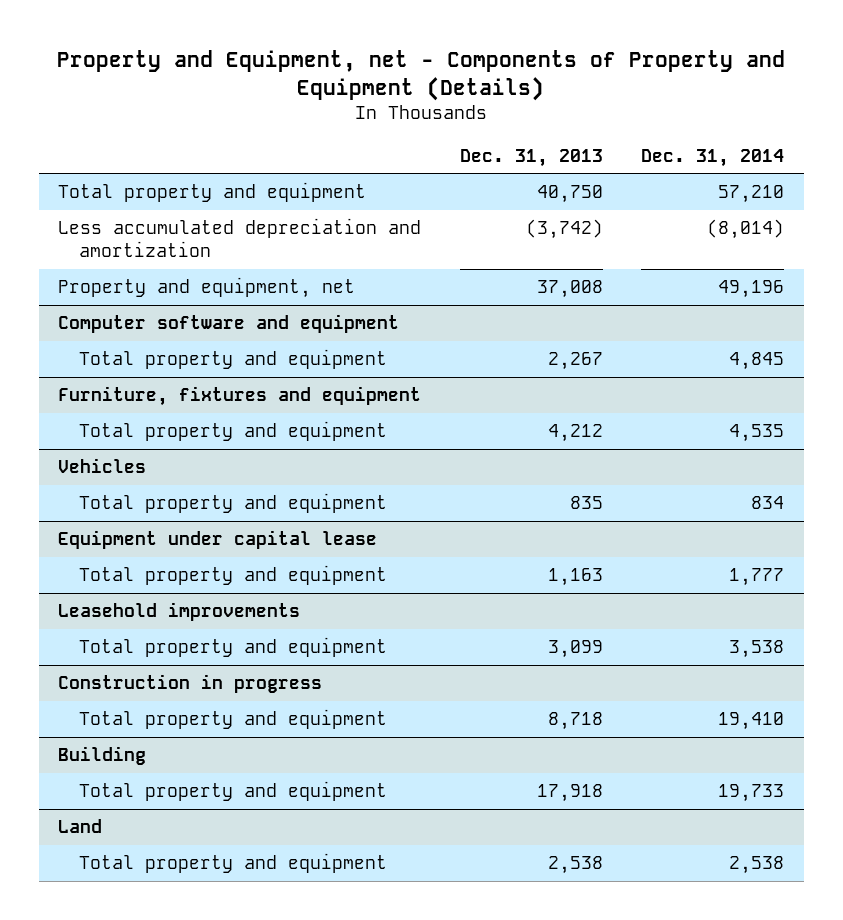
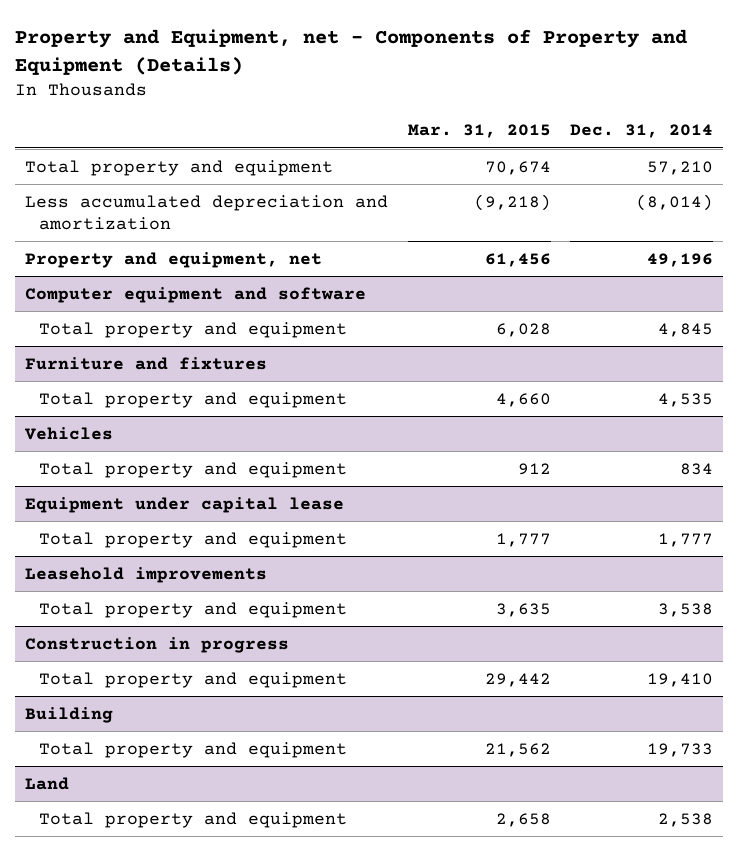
- | Dec. 31, 2013 | Dec. 31, 2014
+ | Mar. 31, 2015 | Dec. 31, 2014
- Computer software and equipment
+ Computer equipment and software
- Furniture, fixtures and equipment
+ Furniture and fixtures

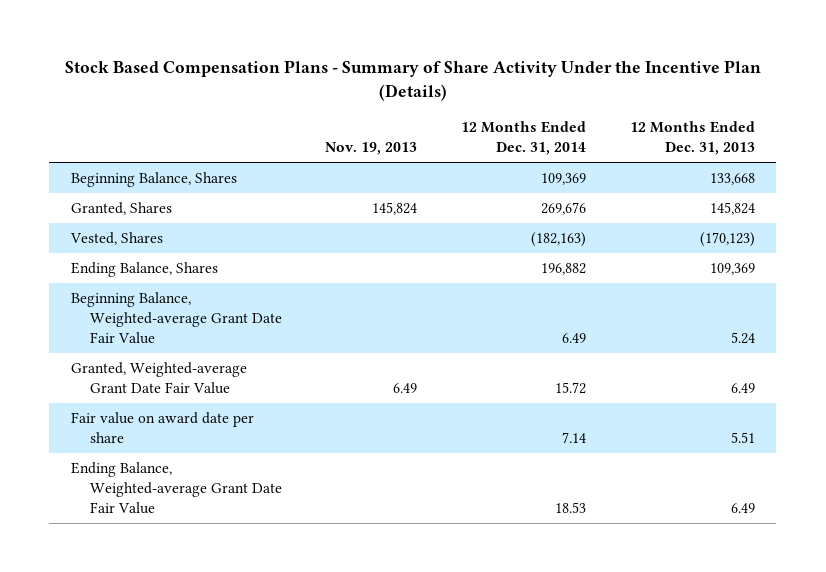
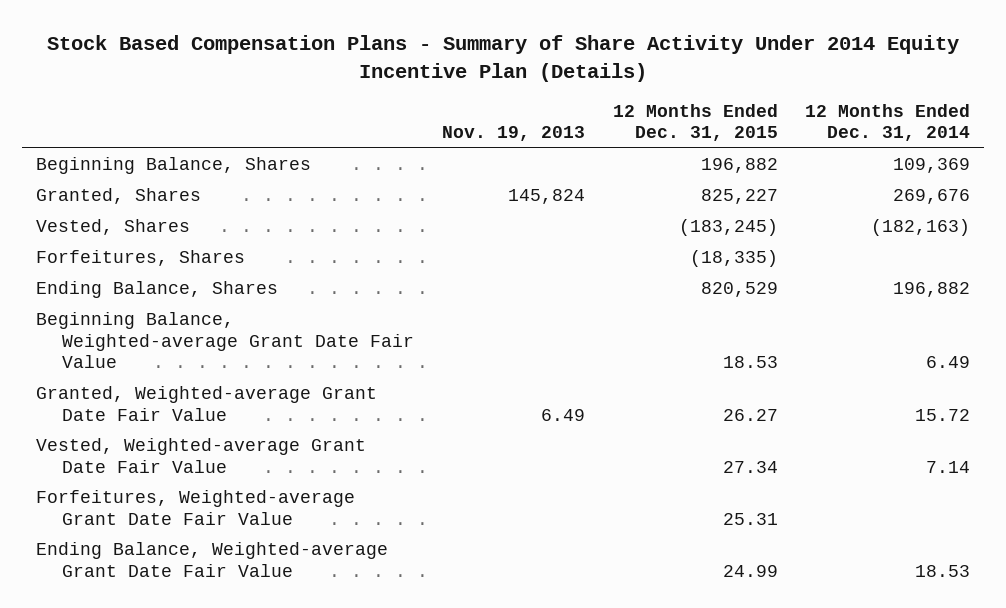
- Stock Based Compensation Plans - Summary of Share Activity Under the Incentive Plan (Details)
+ Stock Based Compensation Plans - Summary of Share Activity Under 2014 Equity Incentive Plan (Details)
- | Nov. 19, 2013 | 12 Months Ended Dec. 31, 2014 | 12 Months Ended Dec. 31, 2013
+ | Nov. 19, 2013 | 12 Months Ended Dec. 31, 2015 | 12 Months Ended Dec. 31, 2014
+ Forfeitures, Shares | | (18,335) |
- Fair value on award date per share | | 7.14 | 5.51
+ Vested, Weighted-average Grant Date Fair Value | | 27.34 | 7.14
+ Forfeitures, Weighted-average Grant Date Fair Value | | 25.31 |

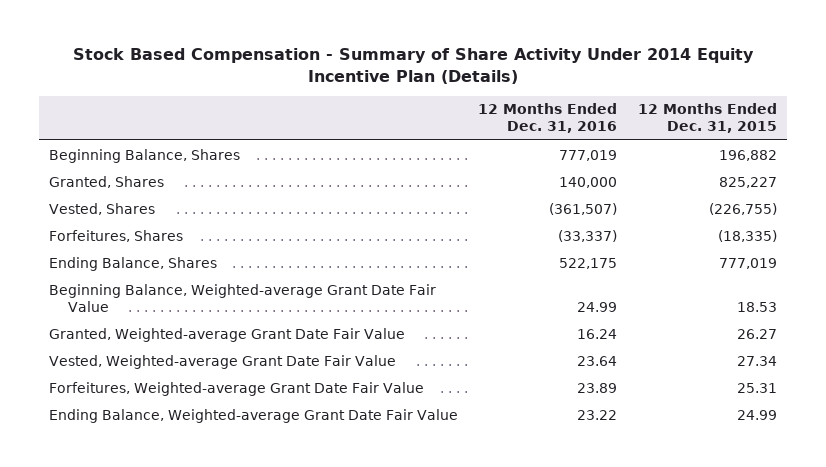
- Stock Based Compensation Plans - Summary of Share Activity Under 2014 Equity Incentive Plan (Details)
+ Stock Based Compensation - Summary of Share Activity Under 2014 Equity Incentive Plan (Details)
- | Nov. 19, 2013 | 12 Months Ended Dec. 31, 2015 | 12 Months Ended Dec. 31, 2014
+ | 12 Months Ended Dec. 31, 2016 | 12 Months Ended Dec. 31, 2015
- Vested, Shares | | (183,245) | (182,163)
+ Vested, Shares | (361,507) | (226,755)
- Ending Balance, Shares | | 820,529 | 196,882
+ Ending Balance, Shares | 522,175 | 777,019

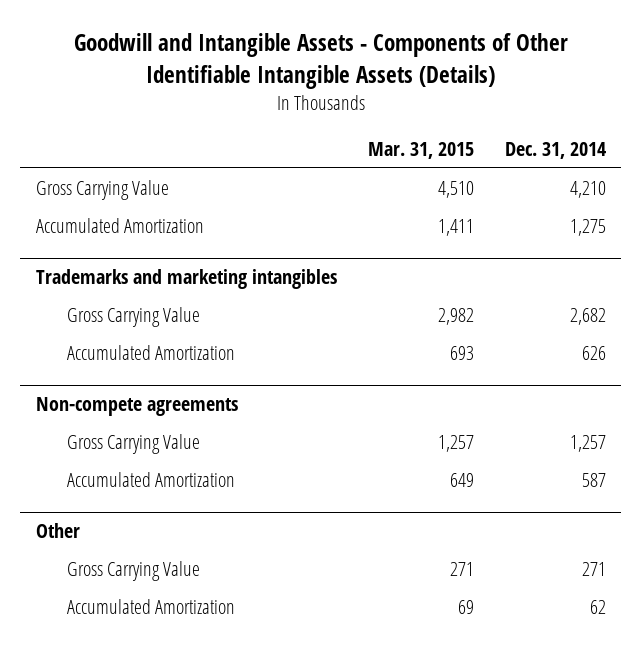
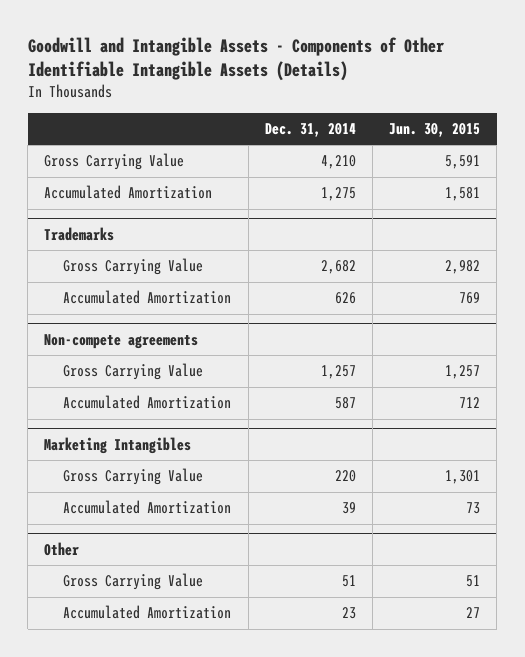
- | Mar. 31, 2015 | Dec. 31, 2014
+ | Dec. 31, 2014 | Jun. 30, 2015
- Trademarks and marketing intangibles
+ Trademarks
+ Marketing Intangibles
+ Gross Carrying Value | 220 | 1,301
+ Accumulated Amortization | 39 | 73
@ Other
- Gross Carrying Value | 271 | 271
- Accumulated Amortization | 69 | 62
+ Gross Carrying Value | 51 | 51
+ Accumulated Amortization | 23 | 27

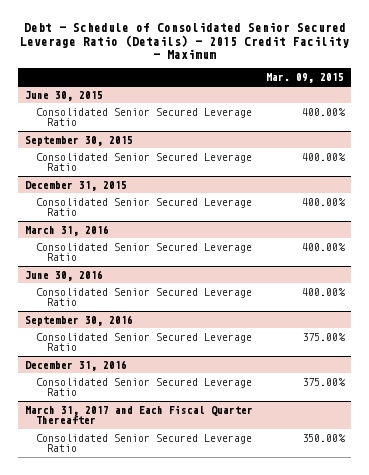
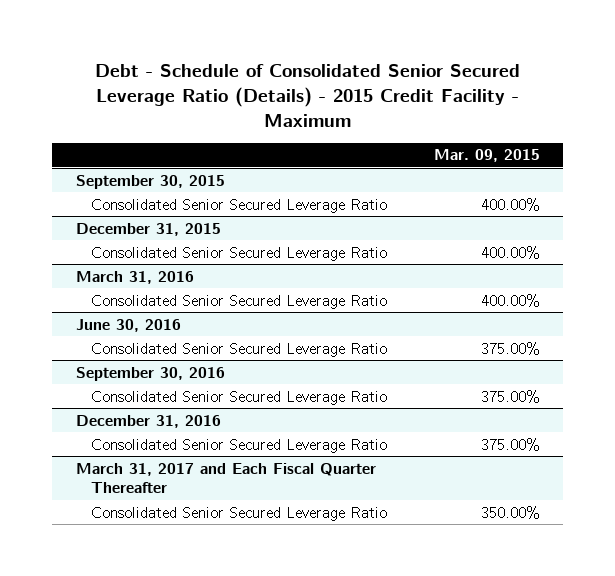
- June 30, 2015
- Consolidated Senior Secured Leverage Ratio | 400.00%
@ June 30, 2016
- Consolidated Senior Secured Leverage Ratio | 400.00%
+ Consolidated Senior Secured Leverage Ratio | 375.00%

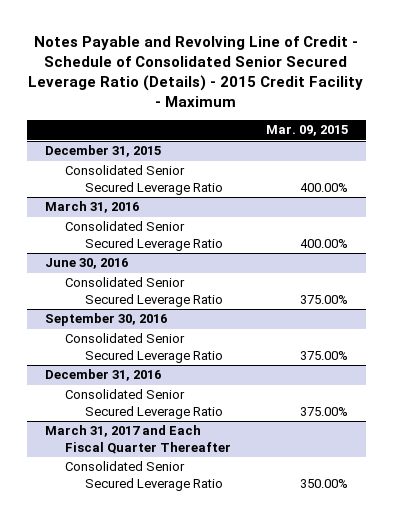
- Debt - Schedule of Consolidated Senior Secured Leverage Ratio (Details) - 2015 Credit Facility - Maximum
+ Notes Payable and Revolving Line of Credit - Schedule of Consolidated Senior Secured Leverage Ratio (Details) - 2015 Credit Facility - Maximum
- September 30, 2015
- Consolidated Senior Secured Leverage Ratio | 400.00%

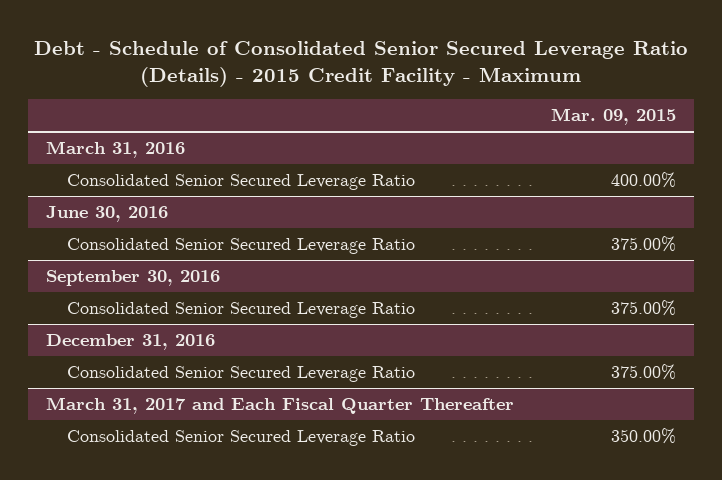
- Notes Payable and Revolving Line of Credit - Schedule of Consolidated Senior Secured Leverage Ratio (Details) - 2015 Credit Facility - Maximum
+ Debt - Schedule of Consolidated Senior Secured Leverage Ratio (Details) - 2015 Credit Facility - Maximum
- December 31, 2015
- Consolidated Senior Secured Leverage Ratio | 400.00%

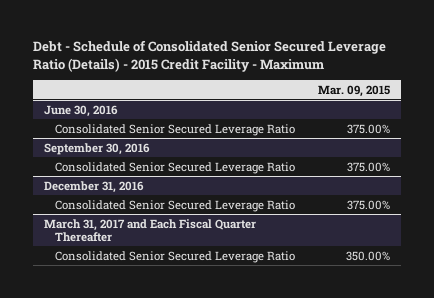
- March 31, 2016
- Consolidated Senior Secured Leverage Ratio | 400.00%

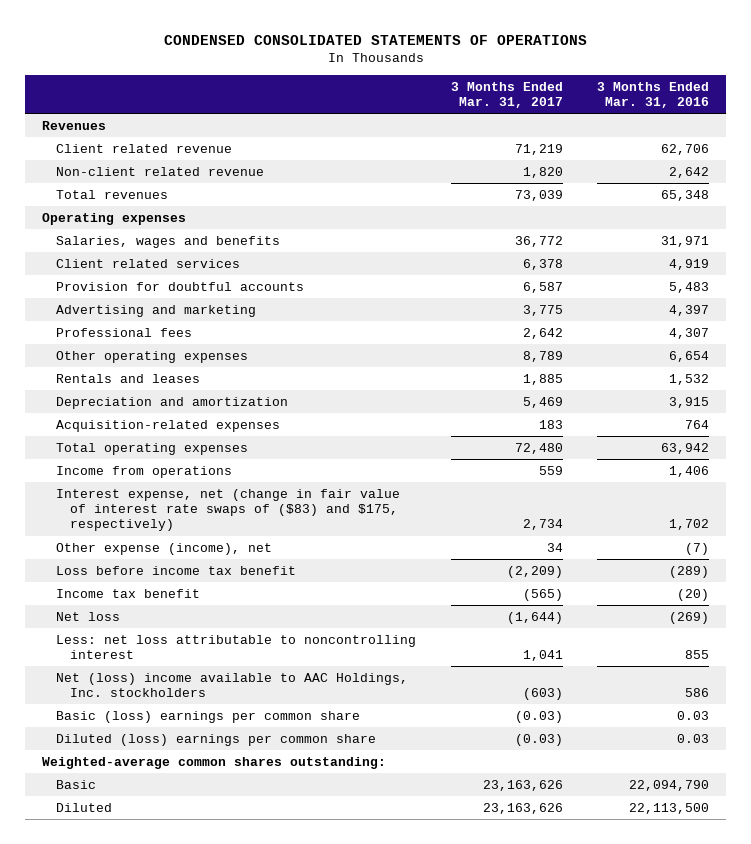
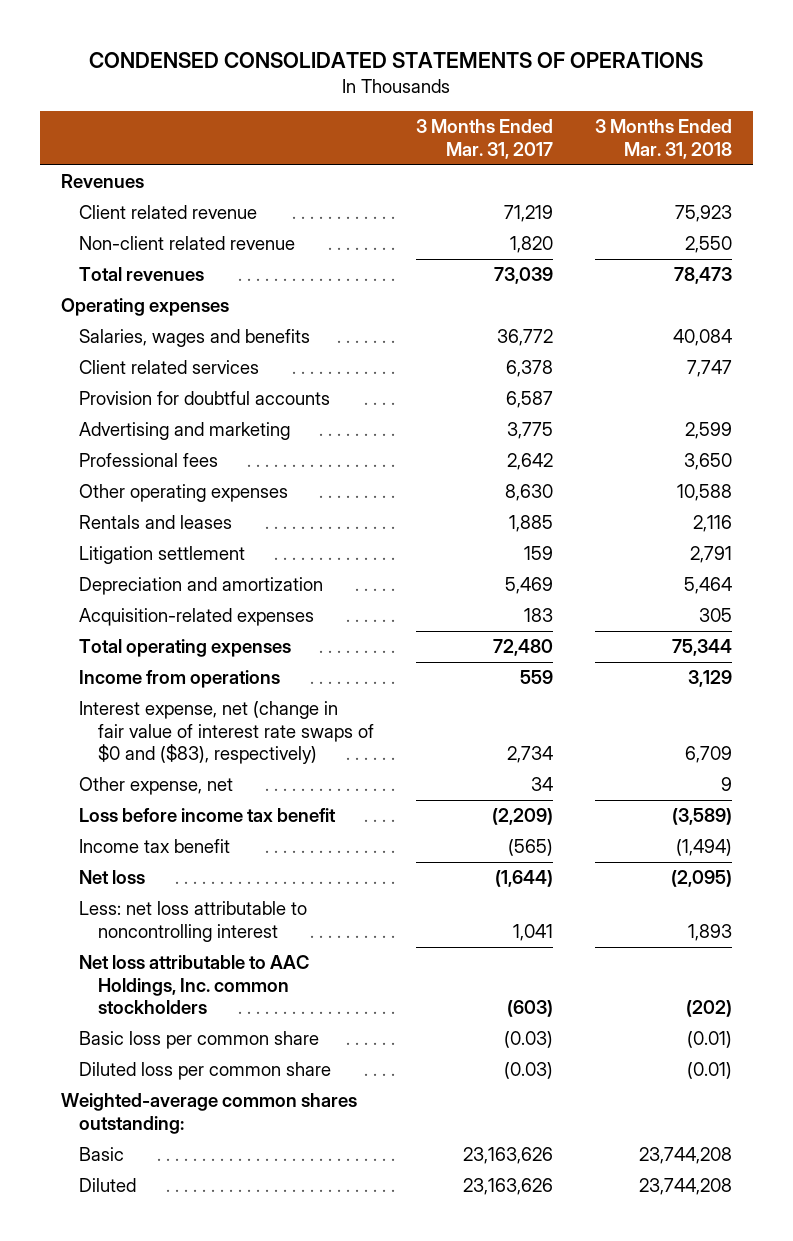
- | 3 Months Ended Mar. 31, 2017 | 3 Months Ended Mar. 31, 2016
+ | 3 Months Ended Mar. 31, 2017 | 3 Months Ended Mar. 31, 2018
- Other operating expenses | 8,789 | 6,654
+ Other operating expenses | 8,630 | 10,588
+ Litigation settlement | 159 | 2,791
- Interest expense, net (change in fair value of interest rate swaps of ($83) and $175, respectively) | 2,734 | 1,702
- Other expense (income), net | 34 | (7)
+ Interest expense, net (change in fair value of interest rate swaps of $0 and ($83), respectively) | 2,734 | 6,709
+ Other expense, net | 34 | 9
- Net (loss) income available to AAC Holdings, Inc. stockholders | (603) | 586
- Basic (loss) earnings per common share | (0.03) | 0.03
- Diluted (loss) earnings per common share | (0.03) | 0.03
+ Net loss attributable to AAC Holdings, Inc. common stockholders | (603) | (202)
+ Basic loss per common share | (0.03) | (0.01)
+ Diluted loss per common share | (0.03) | (0.01)

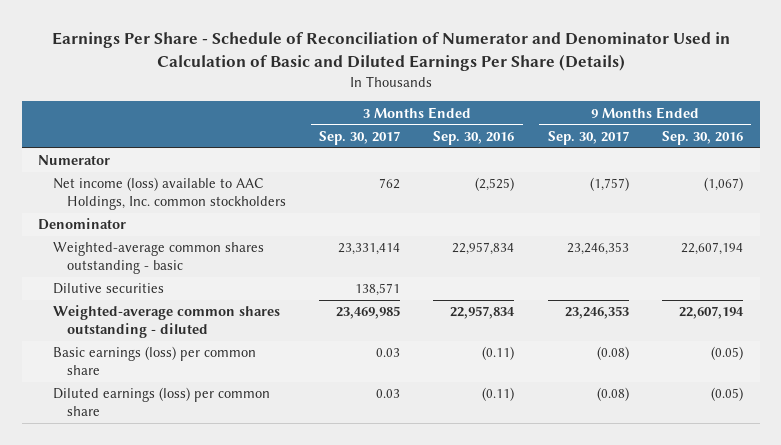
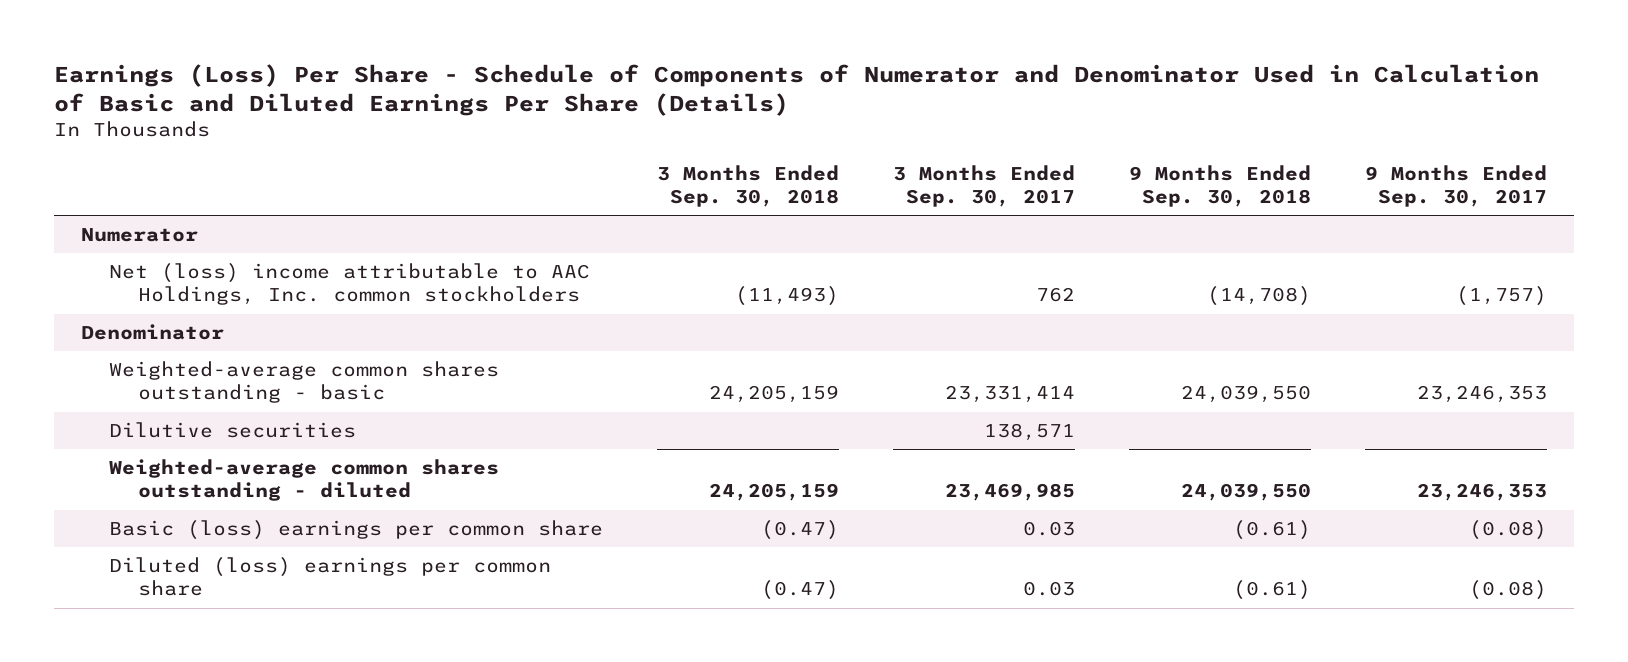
- Earnings Per Share - Schedule of Reconciliation of Numerator and Denominator Used in Calculation of Basic and Diluted Earnings Per Share (Details)
+ Earnings (Loss) Per Share - Schedule of Components of Numerator and Denominator Used in Calculation of Basic and Diluted Earnings Per Share (Details)
- | 3 Months Ended Sep. 30, 2017 | 3 Months Ended Sep. 30, 2016 | 9 Months Ended Sep. 30, 2017 | 9 Months Ended Sep. 30, 2016
+ | 3 Months Ended Sep. 30, 2018 | 3 Months Ended Sep. 30, 2017 | 9 Months Ended Sep. 30, 2018 | 9 Months Ended Sep. 30, 2017
- Net income (loss) available to AAC Holdings, Inc. common stockholders | 762 | (2,525) | (1,757) | (1,067)
+ Net (loss) income attributable to AAC Holdings, Inc. common stockholders | (11,493) | 762 | (14,708) | (1,757)
- Basic earnings (loss) per common share | 0.03 | (0.11) | (0.08) | (0.05)
- Diluted earnings (loss) per common share | 0.03 | (0.11) | (0.08) | (0.05)
+ Basic (loss) earnings per common share | (0.47) | 0.03 | (0.61) | (0.08)
+ Diluted (loss) earnings per common share | (0.47) | 0.03 | (0.61) | (0.08)

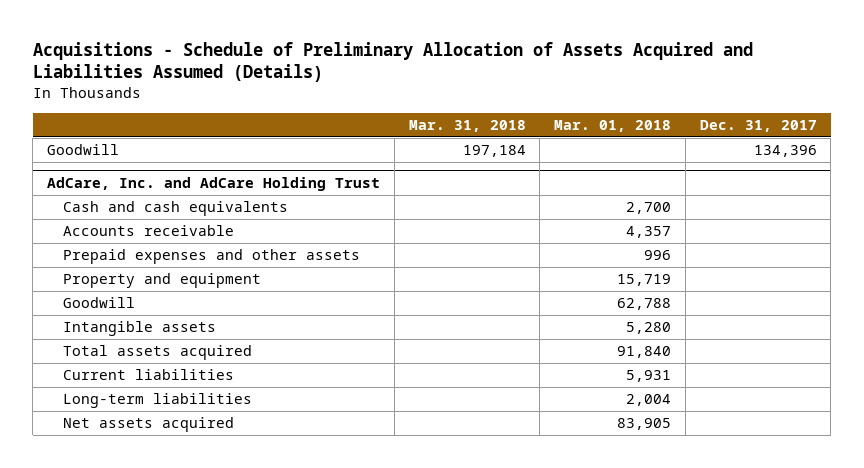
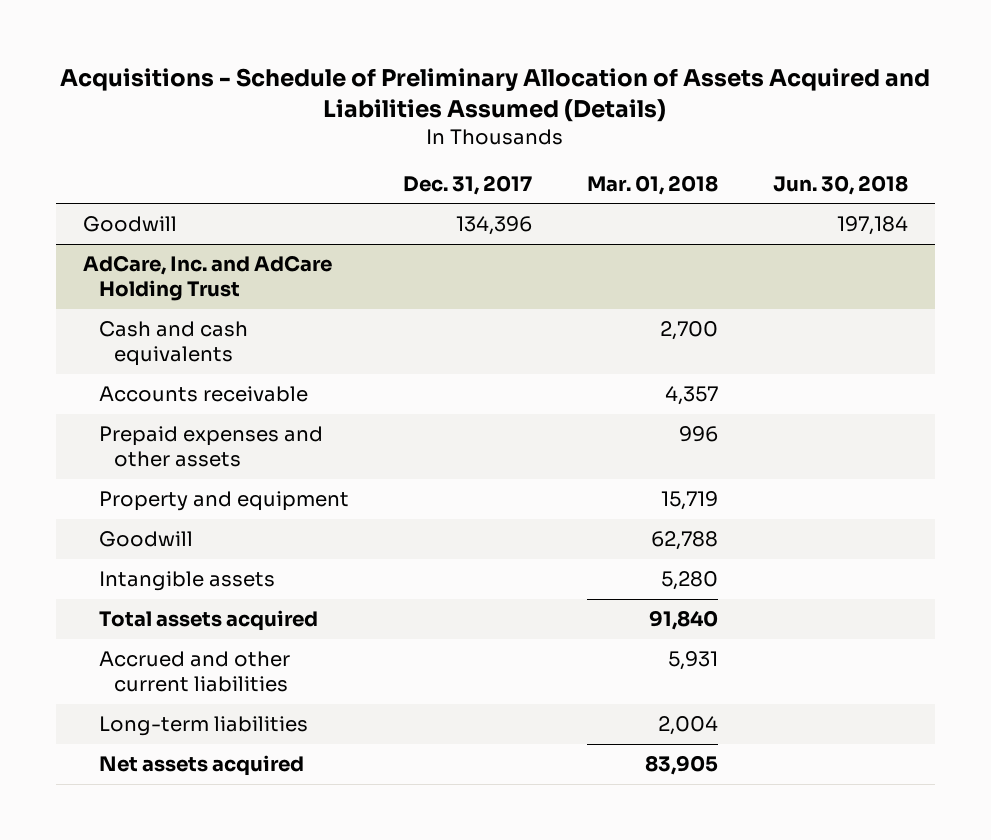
- | Mar. 31, 2018 | Mar. 01, 2018 | Dec. 31, 2017
+ | Dec. 31, 2017 | Mar. 01, 2018 | Jun. 30, 2018
@ AdCare, Inc. and AdCare Holding Trust
- Current liabilities | | 5,931 |
+ Accrued and other current liabilities | | 5,931 |

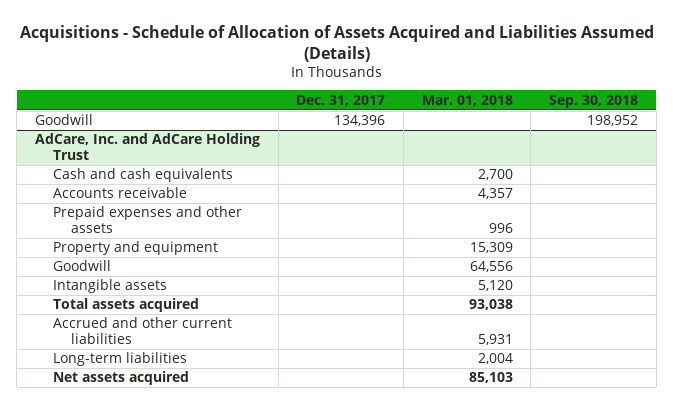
- Acquisitions - Schedule of Preliminary Allocation of Assets Acquired and Liabilities Assumed (Details)
+ Acquisitions - Schedule of Allocation of Assets Acquired and Liabilities Assumed (Details)
- | Dec. 31, 2017 | Mar. 01, 2018 | Jun. 30, 2018
+ | Dec. 31, 2017 | Mar. 01, 2018 | Sep. 30, 2018
@ AdCare, Inc. and AdCare Holding Trust
- Property and equipment | | 15,719 |
- Goodwill | | 62,788 |
- Intangible assets | | 5,280 |
- Total assets acquired | | 91,840 |
+ Property and equipment | | 15,309 |
+ Goodwill | | 64,556 |
+ Intangible assets | | 5,120 |
+ Total assets acquired | | 93,038 |
- Net assets acquired | | 83,905 |
+ Net assets acquired | | 85,103 |

